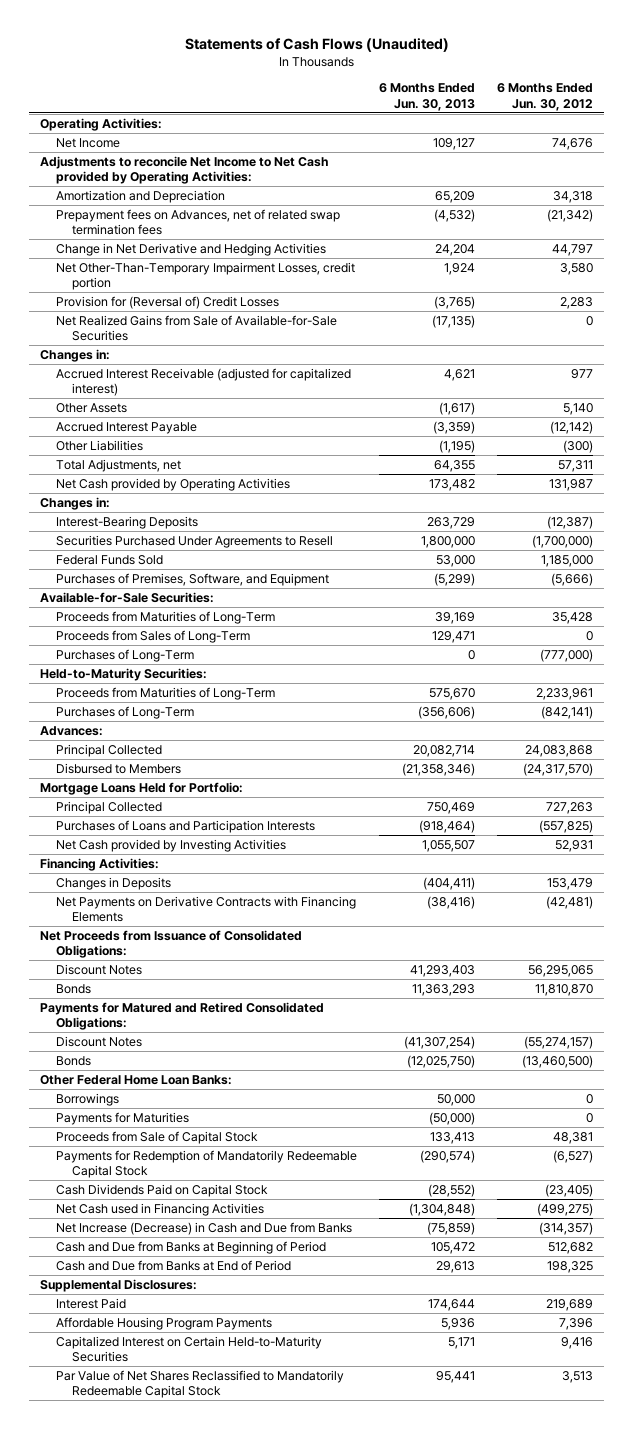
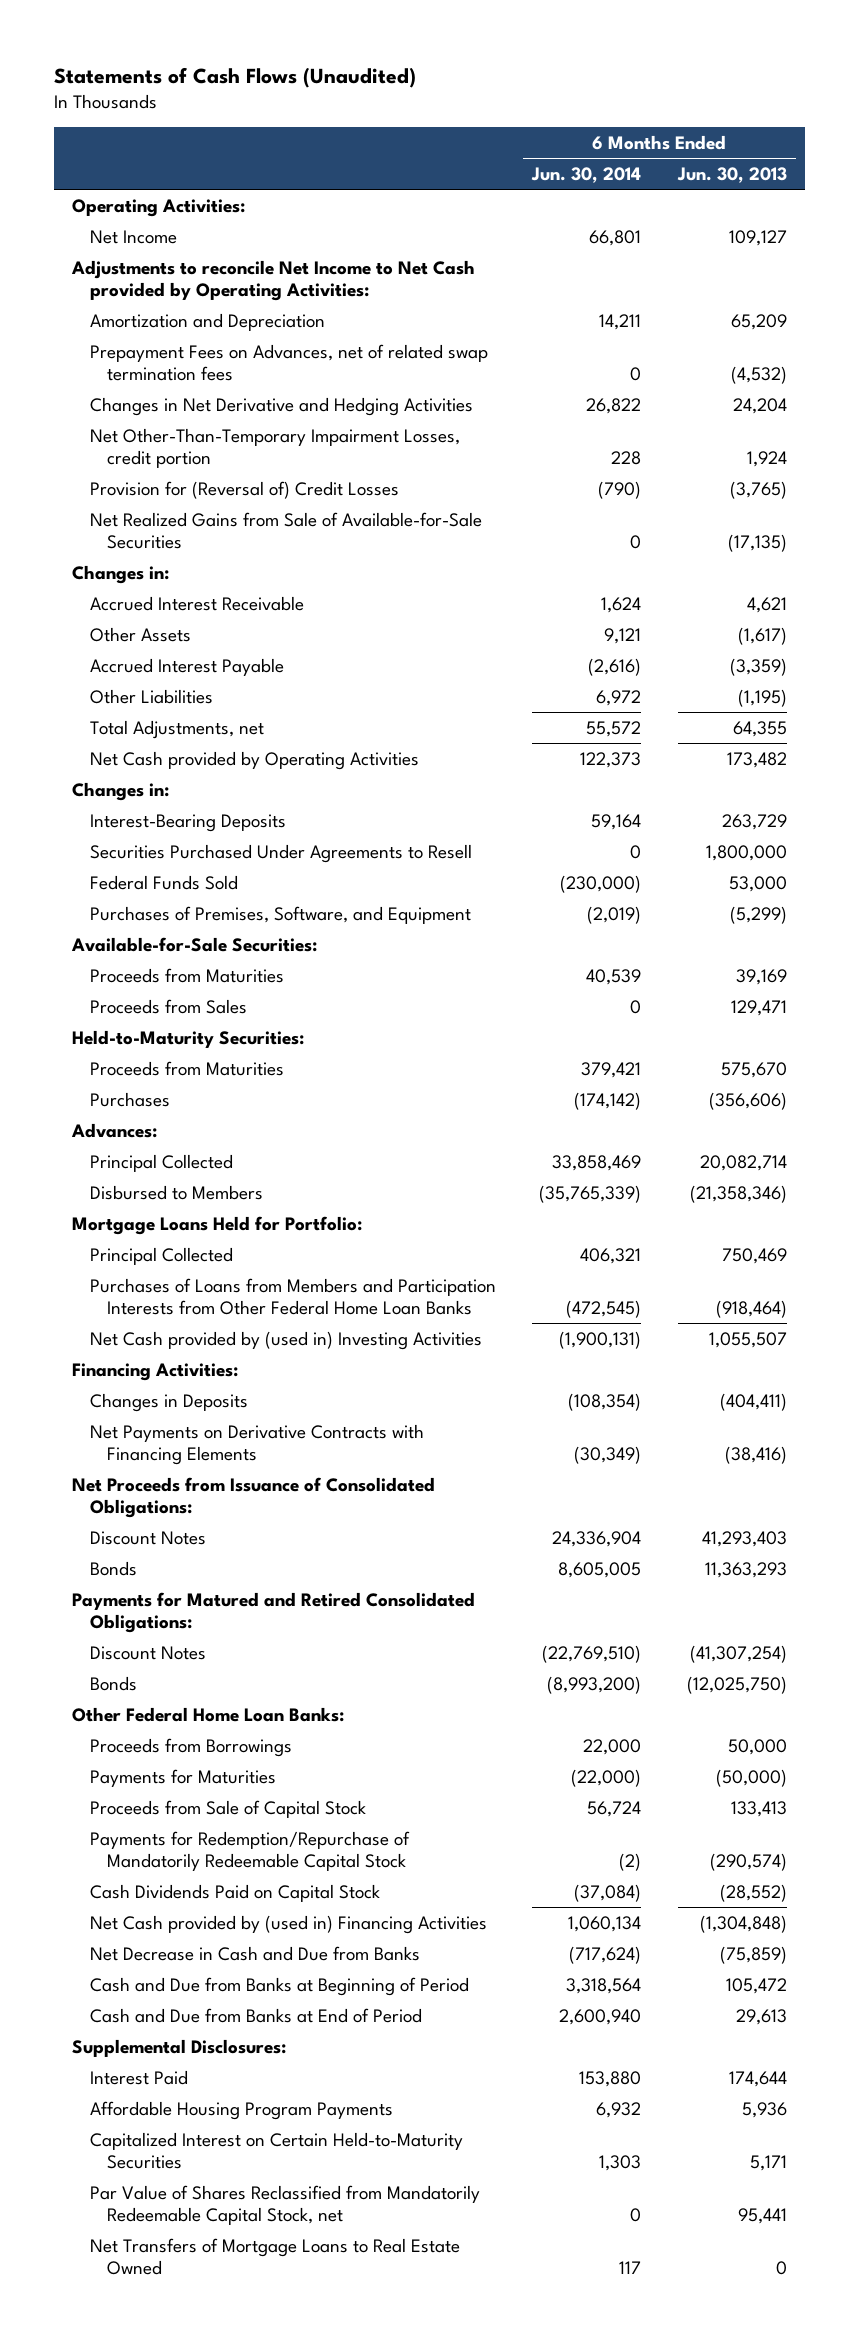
- | 6 Months Ended Jun. 30, 2013 | 6 Months Ended Jun. 30, 2012
+ | 6 Months Ended Jun. 30, 2014 | 6 Months Ended Jun. 30, 2013
- Prepayment fees on Advances, net of related swap termination fees | (4,532) | (21,342)
- Change in Net Derivative and Hedging Activities | 24,204 | 44,797
+ Prepayment Fees on Advances, net of related swap termination fees | 0 | (4,532)
+ Changes in Net Derivative and Hedging Activities | 26,822 | 24,204
- Accrued Interest Receivable (adjusted for capitalized interest) | 4,621 | 977
+ Accrued Interest Receivable | 1,624 | 4,621
- Proceeds from Maturities of Long-Term | 39,169 | 35,428
- Proceeds from Sales of Long-Term | 129,471 | 0
- Purchases of Long-Term | 0 | (777,000)
+ Proceeds from Maturities | 40,539 | 39,169
+ Proceeds from Sales | 0 | 129,471
- Proceeds from Maturities of Long-Term | 575,670 | 2,233,961
- Purchases of Long-Term | (356,606) | (842,141)
+ Proceeds from Maturities | 379,421 | 575,670
+ Purchases | (174,142) | (356,606)
- Purchases of Loans and Participation Interests | (918,464) | (557,825)
- Net Cash provided by Investing Activities | 1,055,507 | 52,931
+ Purchases of Loans from Members and Participation Interests from Other Federal Home Loan Banks | (472,545) | (918,464)
+ Net Cash provided by (used in) Investing Activities | (1,900,131) | 1,055,507
- Borrowings | 50,000 | 0
+ Proceeds from Borrowings | 22,000 | 50,000
- Payments for Redemption of Mandatorily Redeemable Capital Stock | (290,574) | (6,527)
+ Payments for Redemption/Repurchase of Mandatorily Redeemable Capital Stock | (2) | (290,574)
- Net Cash used in Financing Activities | (1,304,848) | (499,275)
- Net Increase (Decrease) in Cash and Due from Banks | (75,859) | (314,357)
+ Net Cash provided by (used in) Financing Activities | 1,060,134 | (1,304,848)
+ Net Decrease in Cash and Due from Banks | (717,624) | (75,859)
- Par Value of Net Shares Reclassified to Mandatorily Redeemable Capital Stock | 95,441 | 3,513
+ Par Value of Shares Reclassified from Mandatorily Redeemable Capital Stock, net | 0 | 95,441
+ Net Transfers of Mortgage Loans to Real Estate Owned | 117 | 0

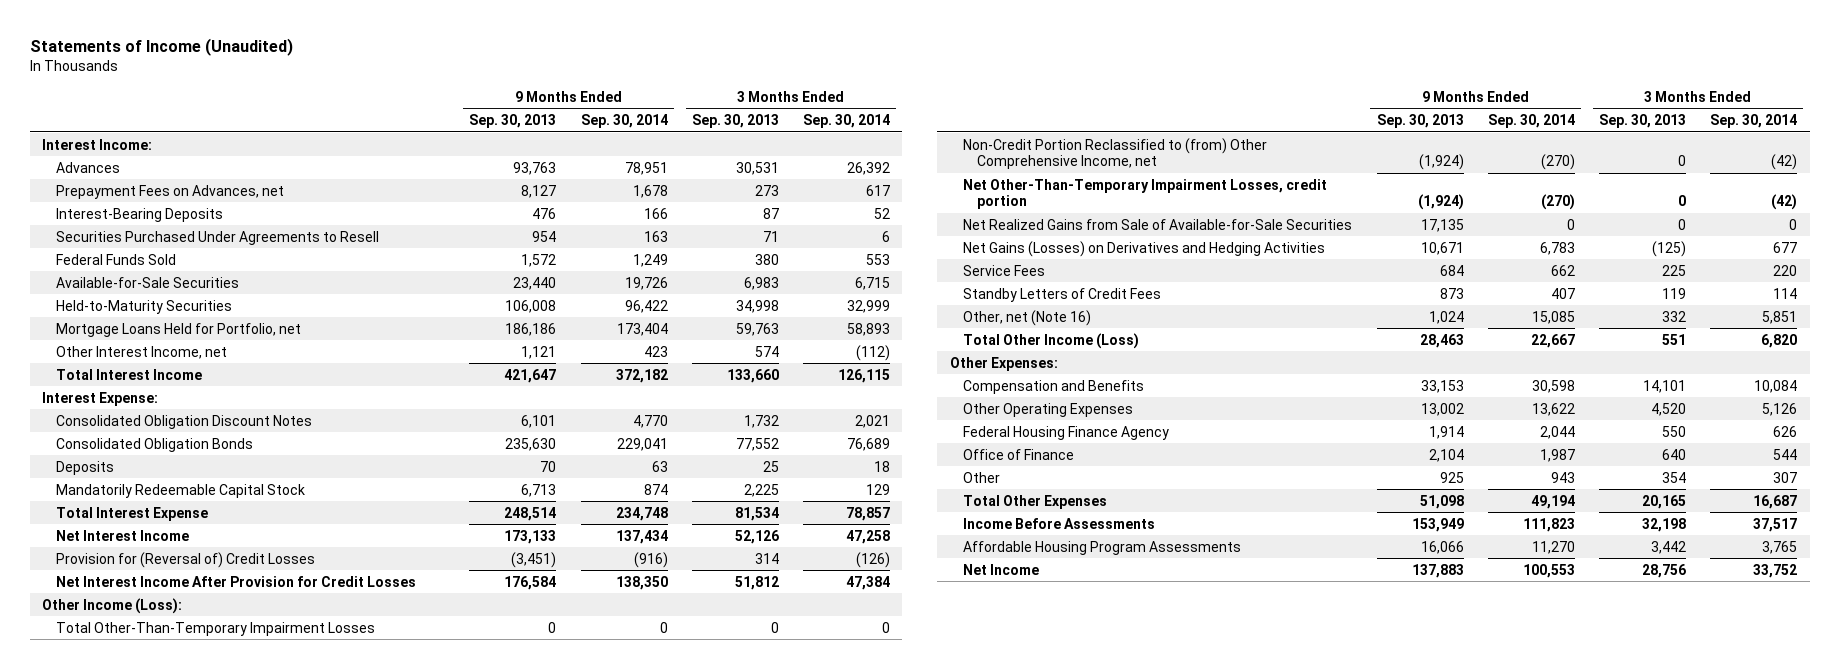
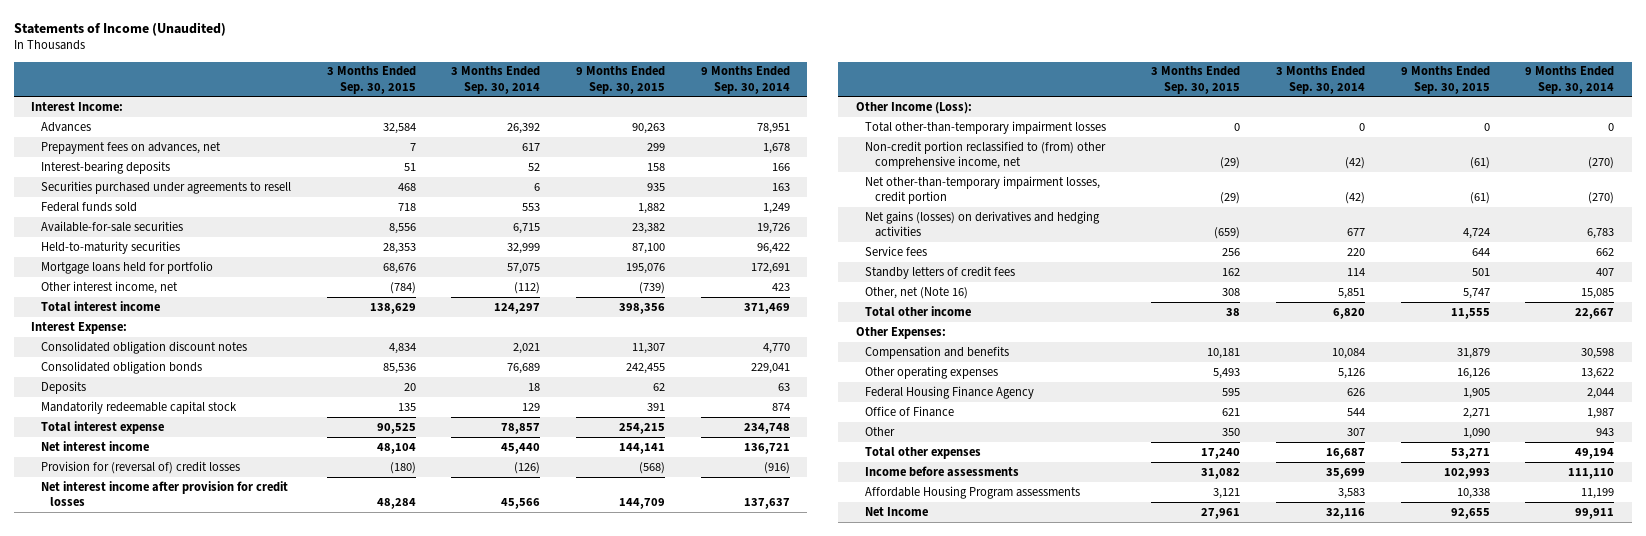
- | 9 Months Ended Sep. 30, 2013 | 9 Months Ended Sep. 30, 2014 | 3 Months Ended Sep. 30, 2013 | 3 Months Ended Sep. 30, 2014
+ | 3 Months Ended Sep. 30, 2015 | 3 Months Ended Sep. 30, 2014 | 9 Months Ended Sep. 30, 2015 | 9 Months Ended Sep. 30, 2014
- Prepayment Fees on Advances, net | 8,127 | 1,678 | 273 | 617
- Interest-Bearing Deposits | 476 | 166 | 87 | 52
- Securities Purchased Under Agreements to Resell | 954 | 163 | 71 | 6
- Federal Funds Sold | 1,572 | 1,249 | 380 | 553
- Available-for-Sale Securities | 23,440 | 19,726 | 6,983 | 6,715
- Held-to-Maturity Securities | 106,008 | 96,422 | 34,998 | 32,999
- Mortgage Loans Held for Portfolio, net | 186,186 | 173,404 | 59,763 | 58,893
- Other Interest Income, net | 1,121 | 423 | 574 | (112)
- Total Interest Income | 421,647 | 372,182 | 133,660 | 126,115
+ Prepayment fees on advances, net | 7 | 617 | 299 | 1,678
+ Interest-bearing deposits | 51 | 52 | 158 | 166
+ Securities purchased under agreements to resell | 468 | 6 | 935 | 163
+ Federal funds sold | 718 | 553 | 1,882 | 1,249
+ Available-for-sale securities | 8,556 | 6,715 | 23,382 | 19,726
+ Held-to-maturity securities | 28,353 | 32,999 | 87,100 | 96,422
+ Mortgage loans held for portfolio | 68,676 | 57,075 | 195,076 | 172,691
+ Other interest income, net | (784) | (112) | (739) | 423
+ Total interest income | 138,629 | 124,297 | 398,356 | 371,469
- Consolidated Obligation Discount Notes | 6,101 | 4,770 | 1,732 | 2,021
- Consolidated Obligation Bonds | 235,630 | 229,041 | 77,552 | 76,689
+ Consolidated obligation discount notes | 4,834 | 2,021 | 11,307 | 4,770
+ Consolidated obligation bonds | 85,536 | 76,689 | 242,455 | 229,041
- Mandatorily Redeemable Capital Stock | 6,713 | 874 | 2,225 | 129
- Total Interest Expense | 248,514 | 234,748 | 81,534 | 78,857
- Net Interest Income | 173,133 | 137,434 | 52,126 | 47,258
- Provision for (Reversal of) Credit Losses | (3,451) | (916) | 314 | (126)
- Net Interest Income After Provision for Credit Losses | 176,584 | 138,350 | 51,812 | 47,384
+ Mandatorily redeemable capital stock | 135 | 129 | 391 | 874
+ Total interest expense | 90,525 | 78,857 | 254,215 | 234,748
+ Net interest income | 48,104 | 45,440 | 144,141 | 136,721
+ Provision for (reversal of) credit losses | (180) | (126) | (568) | (916)
+ Net interest income after provision for credit losses | 48,284 | 45,566 | 144,709 | 137,637
- Total Other-Than-Temporary Impairment Losses | 0 | 0 | 0 | 0
- Non-Credit Portion Reclassified to (from) Other Comprehensive Income, net | (1,924) | (270) | 0 | (42)
- Net Other-Than-Temporary Impairment Losses, credit portion | (1,924) | (270) | 0 | (42)
- Net Realized Gains from Sale of Available-for-Sale Securities | 17,135 | 0 | 0 | 0
- Net Gains (Losses) on Derivatives and Hedging Activities | 10,671 | 6,783 | (125) | 677
- Service Fees | 684 | 662 | 225 | 220
- Standby Letters of Credit Fees | 873 | 407 | 119 | 114
+ Total other-than-temporary impairment losses | 0 | 0 | 0 | 0
+ Non-credit portion reclassified to (from) other comprehensive income, net | (29) | (42) | (61) | (270)
+ Net other-than-temporary impairment losses, credit portion | (29) | (42) | (61) | (270)
+ Net gains (losses) on derivatives and hedging activities | (659) | 677 | 4,724 | 6,783
+ Service fees | 256 | 220 | 644 | 662
+ Standby letters of credit fees | 162 | 114 | 501 | 407
- Total Other Income (Loss) | 28,463 | 22,667 | 551 | 6,820
+ Total other income | 38 | 6,820 | 11,555 | 22,667
- Compensation and Benefits | 33,153 | 30,598 | 14,101 | 10,084
- Other Operating Expenses | 13,002 | 13,622 | 4,520 | 5,126
+ Compensation and benefits | 10,181 | 10,084 | 31,879 | 30,598
+ Other operating expenses | 5,493 | 5,126 | 16,126 | 13,622
- Total Other Expenses | 51,098 | 49,194 | 20,165 | 16,687
- Income Before Assessments | 153,949 | 111,823 | 32,198 | 37,517
- Affordable Housing Program Assessments | 16,066 | 11,270 | 3,442 | 3,765
- Net Income | 137,883 | 100,553 | 28,756 | 33,752
+ Total other expenses | 17,240 | 16,687 | 53,271 | 49,194
+ Income before assessments | 31,082 | 35,699 | 102,993 | 111,110
+ Affordable Housing Program assessments | 3,121 | 3,583 | 10,338 | 11,199
+ Net Income | 27,961 | 32,116 | 92,655 | 99,911

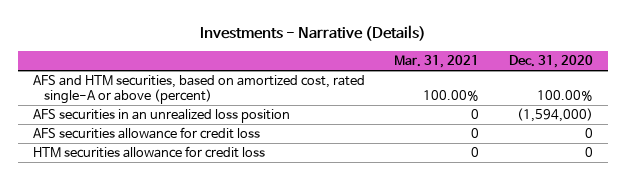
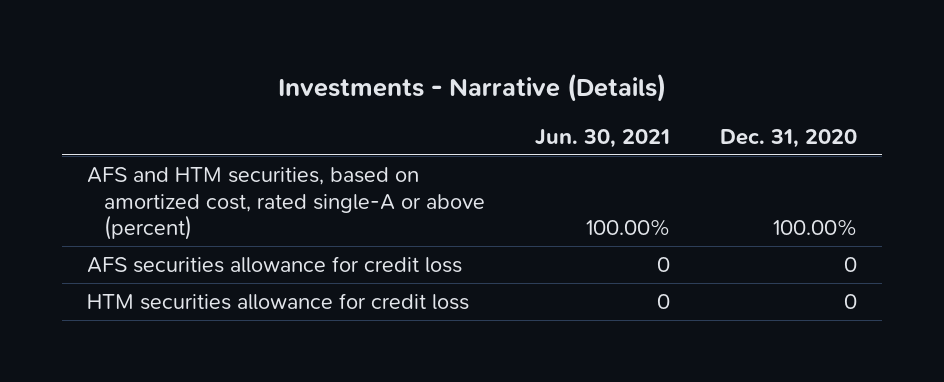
- | Mar. 31, 2021 | Dec. 31, 2020
+ | Jun. 30, 2021 | Dec. 31, 2020
- AFS securities in an unrealized loss position | 0 | (1,594,000)

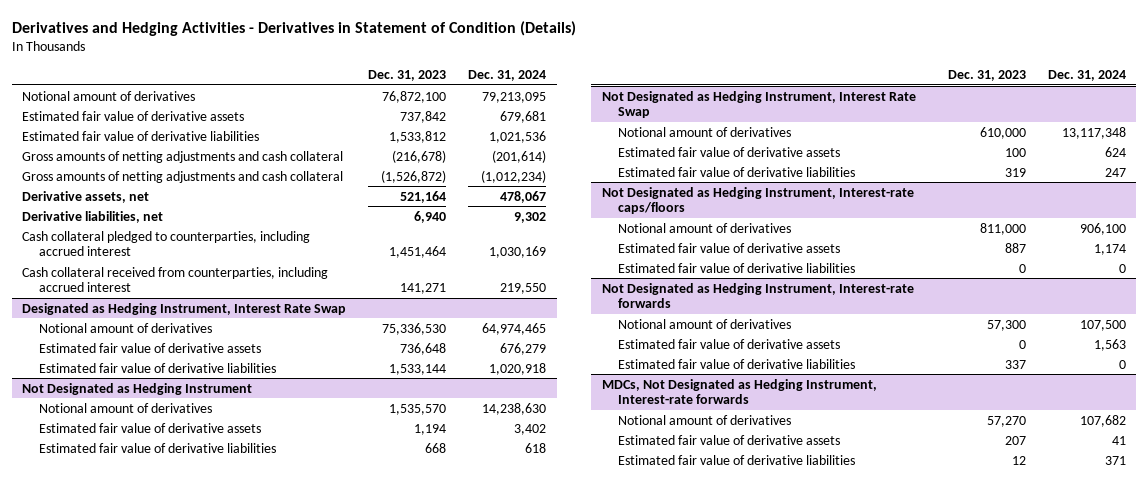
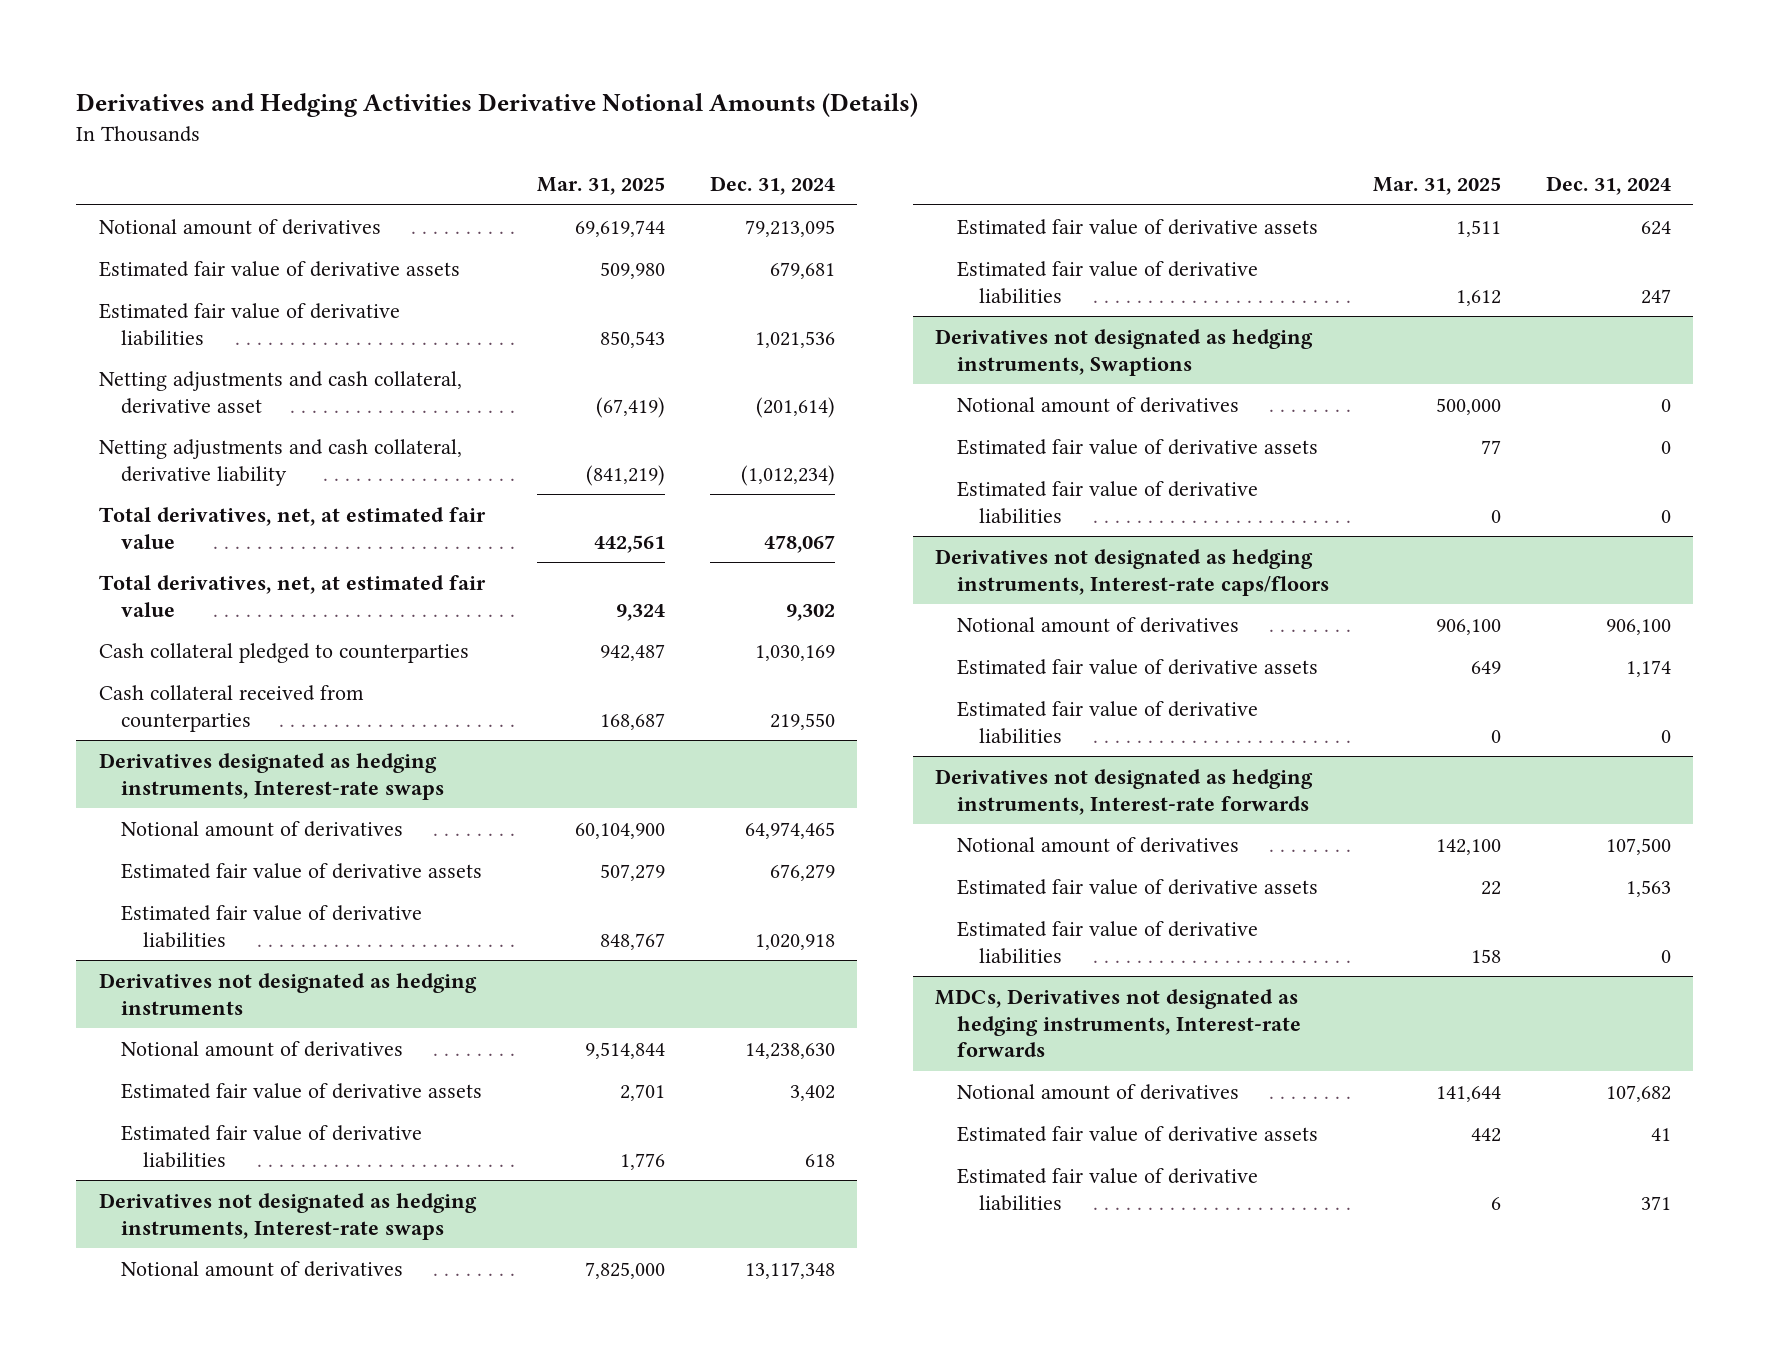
- Derivatives and Hedging Activities - Derivatives in Statement of Condition (Details)
+ Derivatives and Hedging Activities Derivative Notional Amounts (Details)
- | Dec. 31, 2023 | Dec. 31, 2024
+ | Mar. 31, 2025 | Dec. 31, 2024
- Gross amounts of netting adjustments and cash collateral | (216,678) | (201,614)
- Gross amounts of netting adjustments and cash collateral | (1,526,872) | (1,012,234)
- Derivative assets, net | 521,164 | 478,067
- Derivative liabilities, net | 6,940 | 9,302
- Cash collateral pledged to counterparties, including accrued interest | 1,451,464 | 1,030,169
- Cash collateral received from counterparties, including accrued interest | 141,271 | 219,550
- Designated as Hedging Instrument, Interest Rate Swap
+ Netting adjustments and cash collateral, derivative asset | (67,419) | (201,614)
+ Netting adjustments and cash collateral, derivative liability | (841,219) | (1,012,234)
+ Total derivatives, net, at estimated fair value | 442,561 | 478,067
+ Total derivatives, net, at estimated fair value | 9,324 | 9,302
+ Cash collateral pledged to counterparties | 942,487 | 1,030,169
+ Cash collateral received from counterparties | 168,687 | 219,550
+ Derivatives designated as hedging instruments, Interest-rate swaps
- Not Designated as Hedging Instrument
+ Derivatives not designated as hedging instruments
- Not Designated as Hedging Instrument, Interest Rate Swap
+ Derivatives not designated as hedging instruments, Interest-rate swaps
- Not Designated as Hedging Instrument, Interest-rate caps/floors
+ Derivatives not designated as hedging instruments, Swaptions
+ Notional amount of derivatives | 500,000 | 0
+ Estimated fair value of derivative assets | 77 | 0
+ Estimated fair value of derivative liabilities | 0 | 0
+ Derivatives not designated as hedging instruments, Interest-rate caps/floors
- Not Designated as Hedging Instrument, Interest-rate forwards
+ Derivatives not designated as hedging instruments, Interest-rate forwards
- MDCs, Not Designated as Hedging Instrument, Interest-rate forwards
+ MDCs, Derivatives not designated as hedging instruments, Interest-rate forwards

